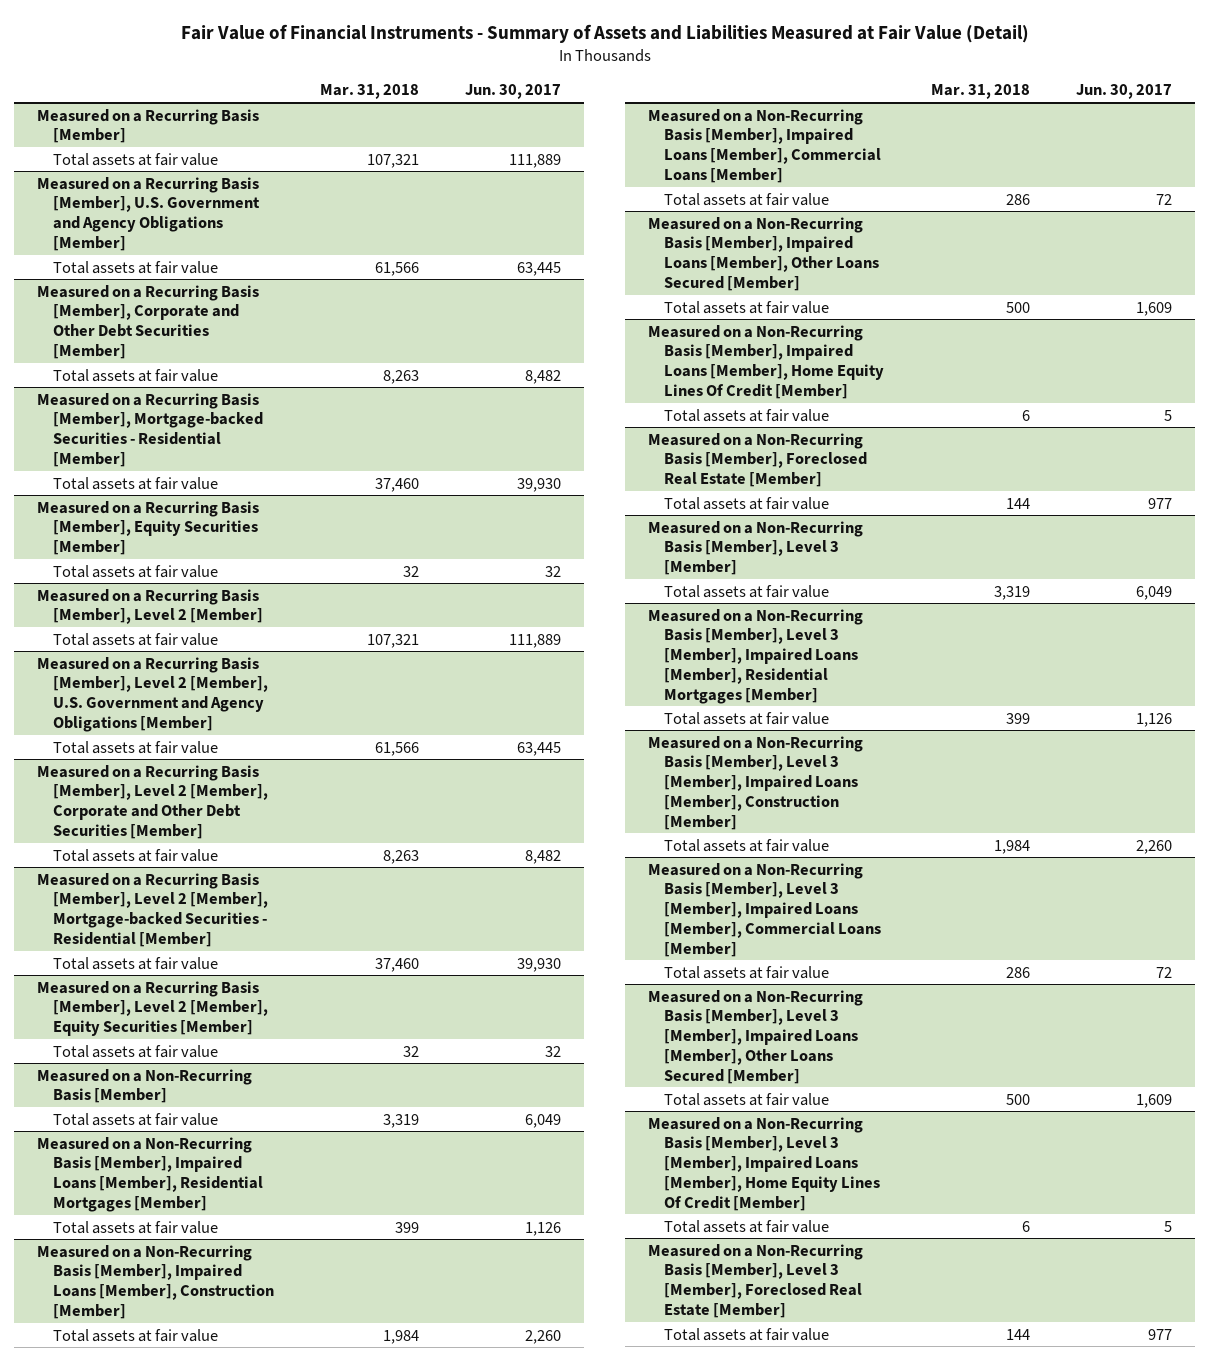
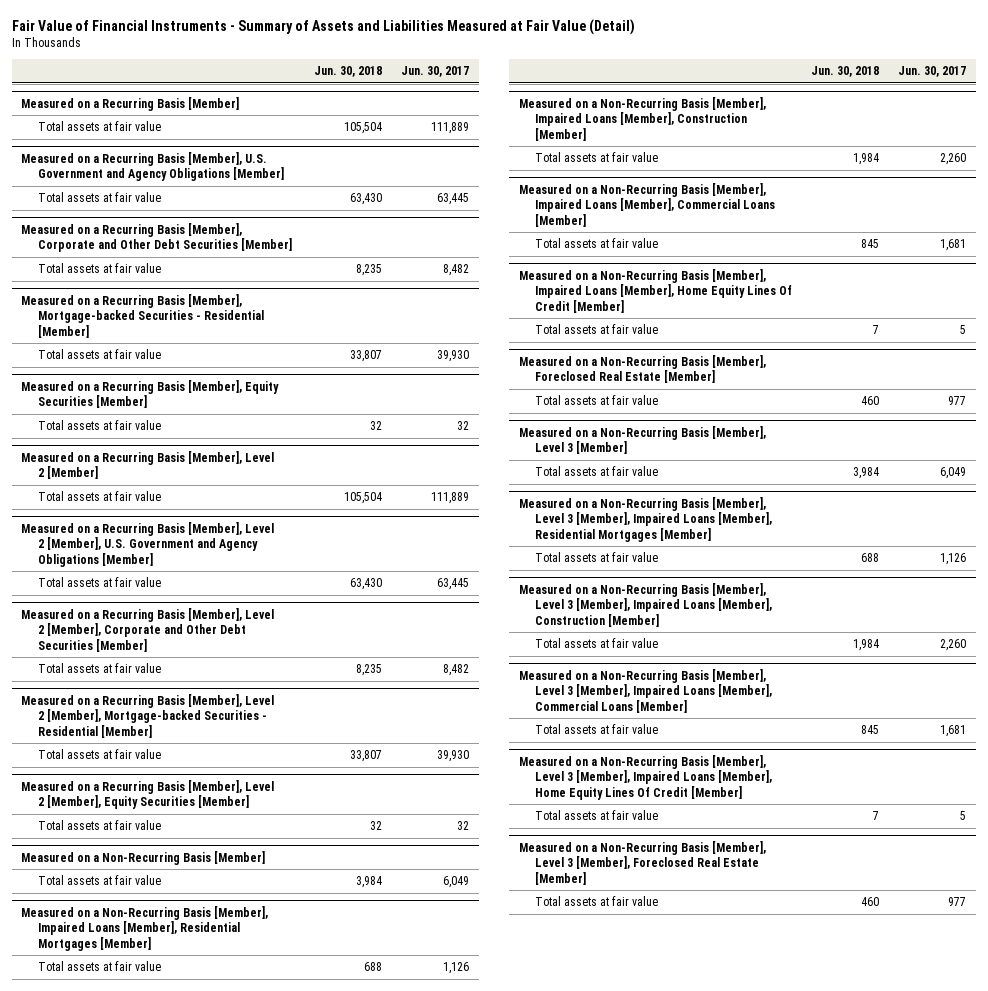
- | Mar. 31, 2018 | Jun. 30, 2017
+ | Jun. 30, 2018 | Jun. 30, 2017
@ Measured on a Non-Recurring Basis [Member], Impaired Loans [Member], Commercial Loans [Member]
- Total assets at fair value | 286 | 72
- Measured on a Non-Recurring Basis [Member], Impaired Loans [Member], Other Loans Secured [Member]
- Total assets at fair value | 500 | 1,609
@ Measured on a Non-Recurring Basis [Member], Impaired Loans [Member], Commercial Loans [Member]
+ Total assets at fair value | 845 | 1,681
@ Measured on a Non-Recurring Basis [Member], Level 3 [Member], Impaired Loans [Member], Commercial Loans [Member]
- Total assets at fair value | 286 | 72
- Measured on a Non-Recurring Basis [Member], Level 3 [Member], Impaired Loans [Member], Other Loans Secured [Member]
- Total assets at fair value | 500 | 1,609
@ Measured on a Non-Recurring Basis [Member], Level 3 [Member], Impaired Loans [Member], Commercial Loans [Member]
+ Total assets at fair value | 845 | 1,681

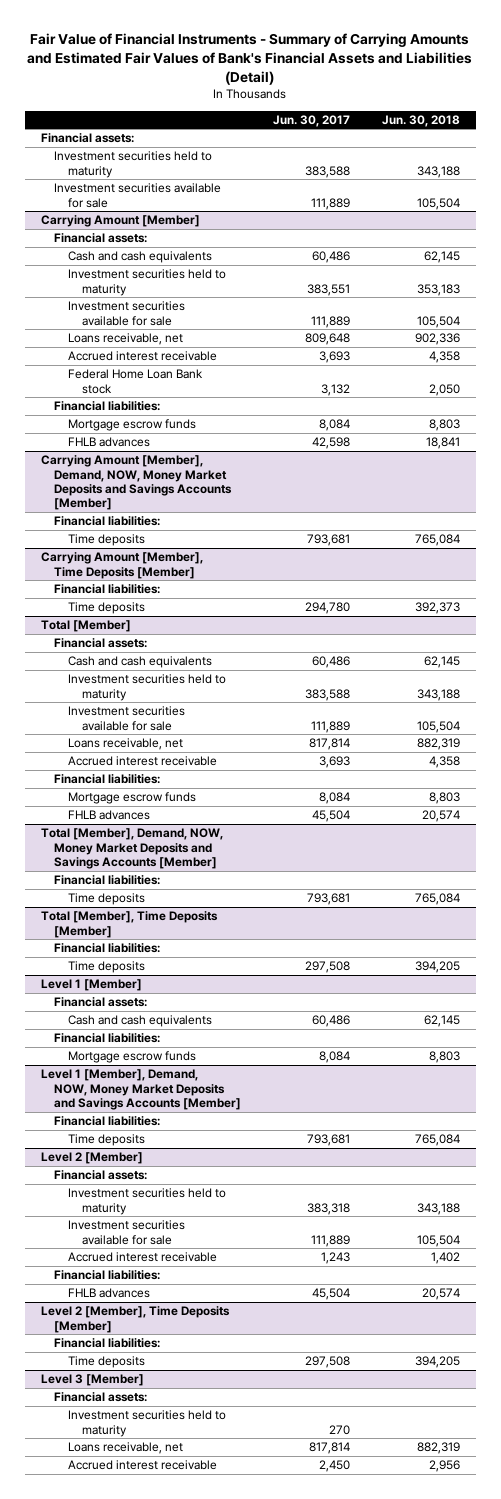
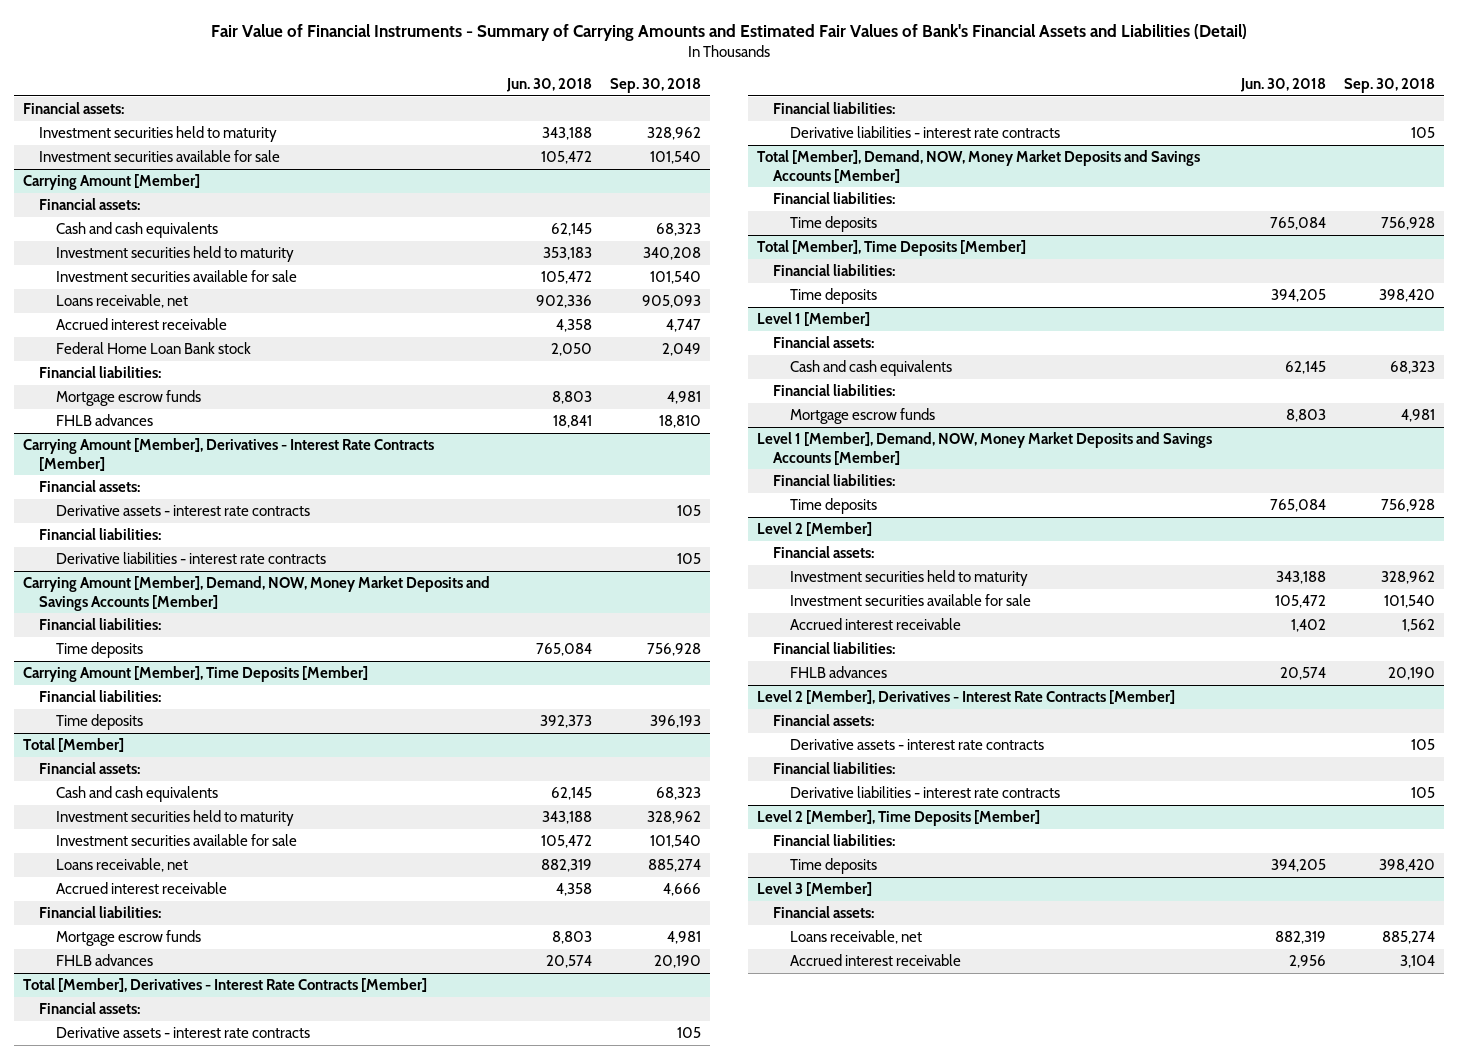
- | Jun. 30, 2017 | Jun. 30, 2018
+ | Jun. 30, 2018 | Sep. 30, 2018
- Investment securities available for sale | 111,889 | 105,504
+ Investment securities available for sale | 105,472 | 101,540
@ Carrying Amount [Member]
- Investment securities available for sale | 111,889 | 105,504
+ Investment securities available for sale | 105,472 | 101,540
+ Carrying Amount [Member], Derivatives - Interest Rate Contracts [Member]
+ Financial assets:
+ Derivative assets - interest rate contracts | | 105
+ Financial liabilities:
+ Derivative liabilities - interest rate contracts | | 105
@ Total [Member]
- Investment securities available for sale | 111,889 | 105,504
+ Investment securities available for sale | 105,472 | 101,540
+ Total [Member], Derivatives - Interest Rate Contracts [Member]
+ Financial assets:
+ Derivative assets - interest rate contracts | | 105
+ Financial liabilities:
+ Derivative liabilities - interest rate contracts | | 105
@ Level 2 [Member]
- Investment securities available for sale | 111,889 | 105,504
+ Investment securities available for sale | 105,472 | 101,540
+ Level 2 [Member], Derivatives - Interest Rate Contracts [Member]
+ Financial assets:
+ Derivative assets - interest rate contracts | | 105
+ Financial liabilities:
+ Derivative liabilities - interest rate contracts | | 105
@ Level 3 [Member]
- Investment securities held to maturity | 270 |

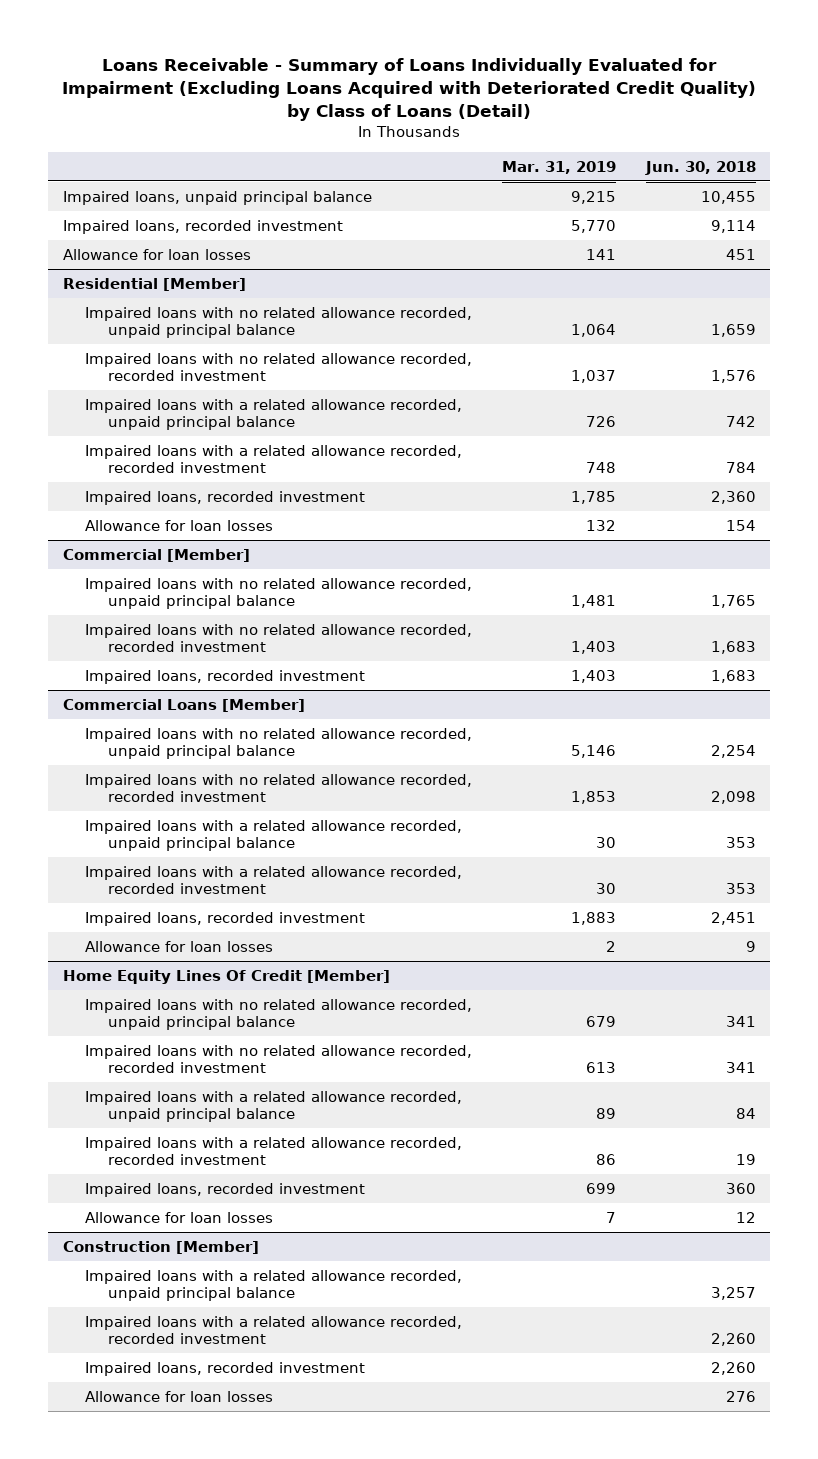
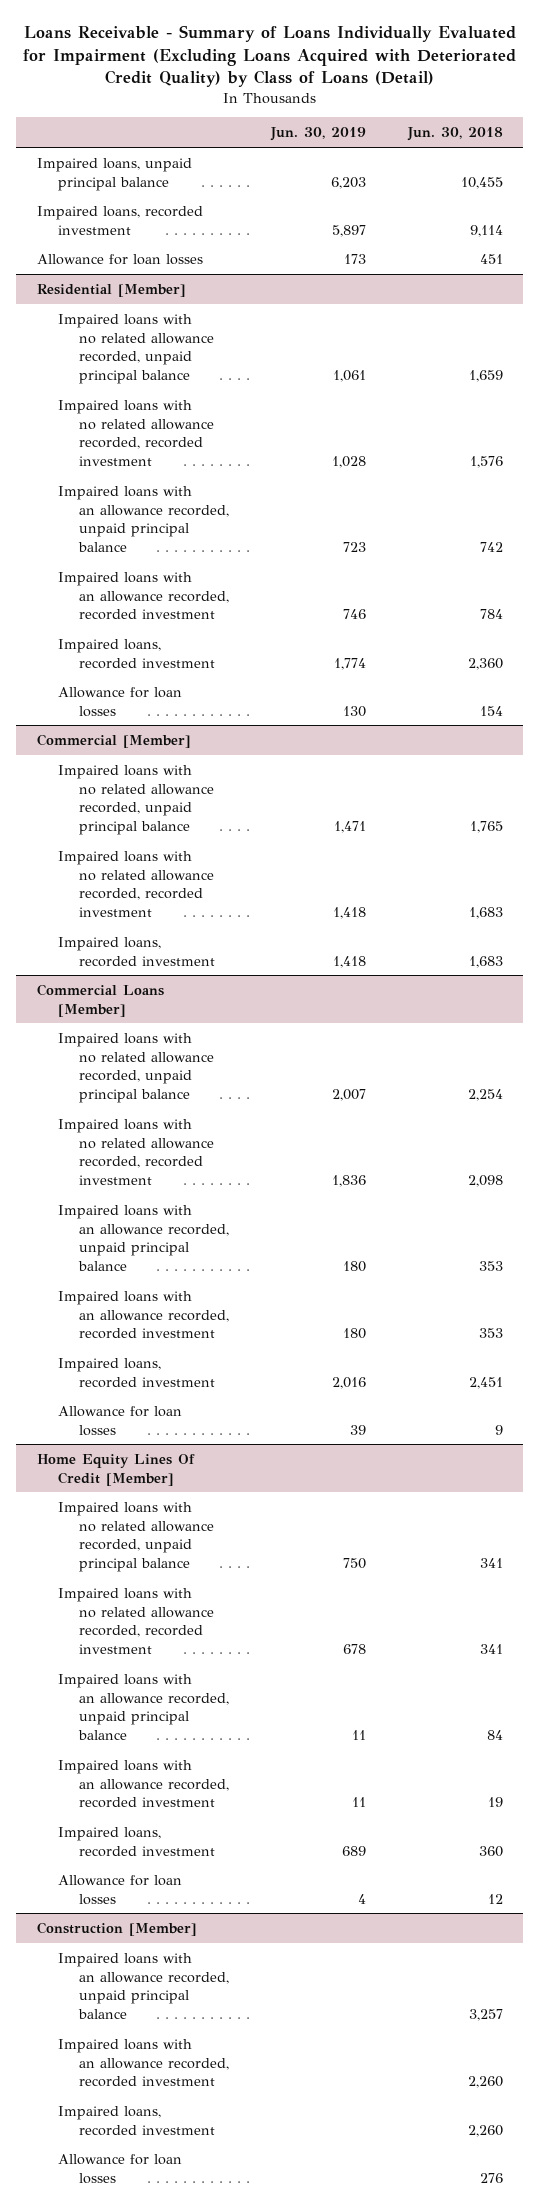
- | Mar. 31, 2019 | Jun. 30, 2018
+ | Jun. 30, 2019 | Jun. 30, 2018
@ Residential [Member]
- Impaired loans with a related allowance recorded, unpaid principal balance | 726 | 742
- Impaired loans with a related allowance recorded, recorded investment | 748 | 784
+ Impaired loans with an allowance recorded, unpaid principal balance | 723 | 742
+ Impaired loans with an allowance recorded, recorded investment | 746 | 784
@ Commercial Loans [Member]
- Impaired loans with a related allowance recorded, unpaid principal balance | 30 | 353
- Impaired loans with a related allowance recorded, recorded investment | 30 | 353
+ Impaired loans with an allowance recorded, unpaid principal balance | 180 | 353
+ Impaired loans with an allowance recorded, recorded investment | 180 | 353
@ Home Equity Lines Of Credit [Member]
- Impaired loans with a related allowance recorded, unpaid principal balance | 89 | 84
- Impaired loans with a related allowance recorded, recorded investment | 86 | 19
+ Impaired loans with an allowance recorded, unpaid principal balance | 11 | 84
+ Impaired loans with an allowance recorded, recorded investment | 11 | 19
@ Construction [Member]
- Impaired loans with a related allowance recorded, unpaid principal balance | | 3,257
- Impaired loans with a related allowance recorded, recorded investment | | 2,260
+ Impaired loans with an allowance recorded, unpaid principal balance | | 3,257
+ Impaired loans with an allowance recorded, recorded investment | | 2,260

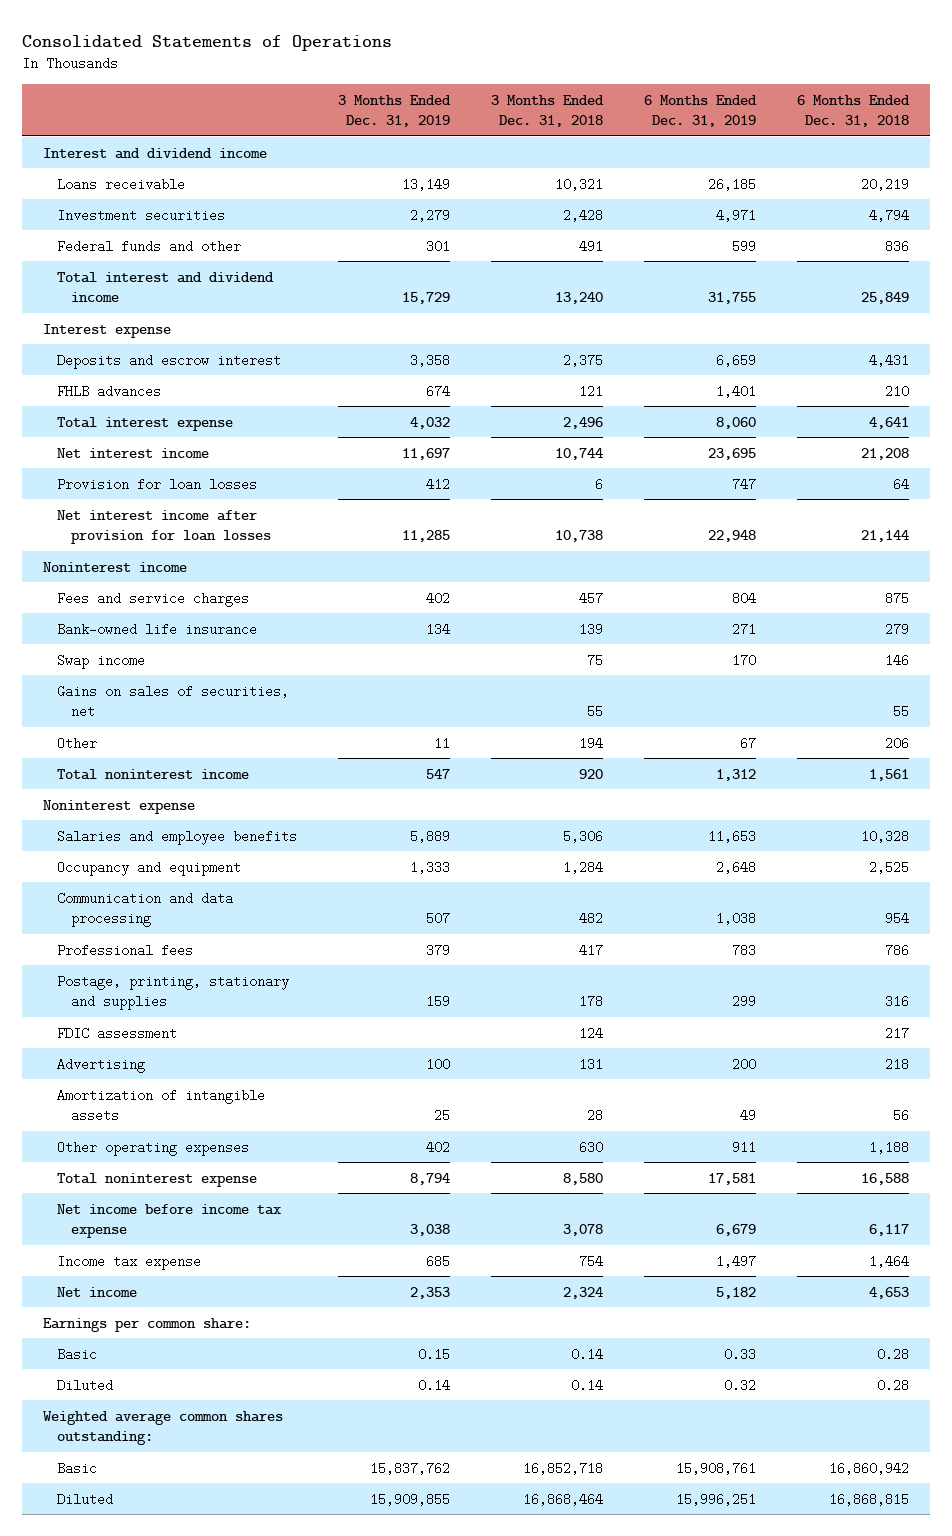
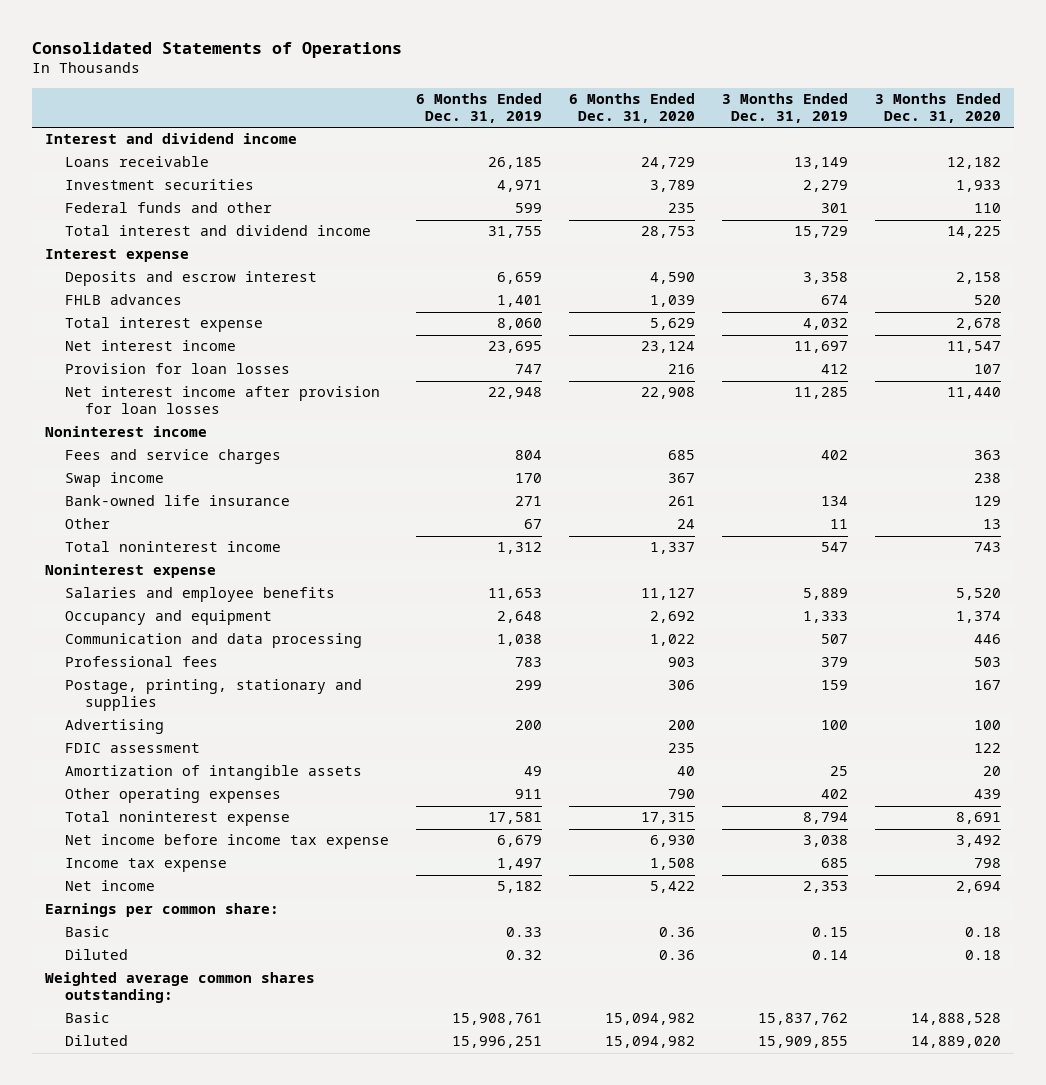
- | 3 Months Ended Dec. 31, 2019 | 3 Months Ended Dec. 31, 2018 | 6 Months Ended Dec. 31, 2019 | 6 Months Ended Dec. 31, 2018
+ | 6 Months Ended Dec. 31, 2019 | 6 Months Ended Dec. 31, 2020 | 3 Months Ended Dec. 31, 2019 | 3 Months Ended Dec. 31, 2020
- Gains on sales of securities, net | | 55 | | 55
moved down: Bank-owned life insurance | 271 | 261 | 134 | 129
moved down: FDIC assessment | | 235 | | 122

